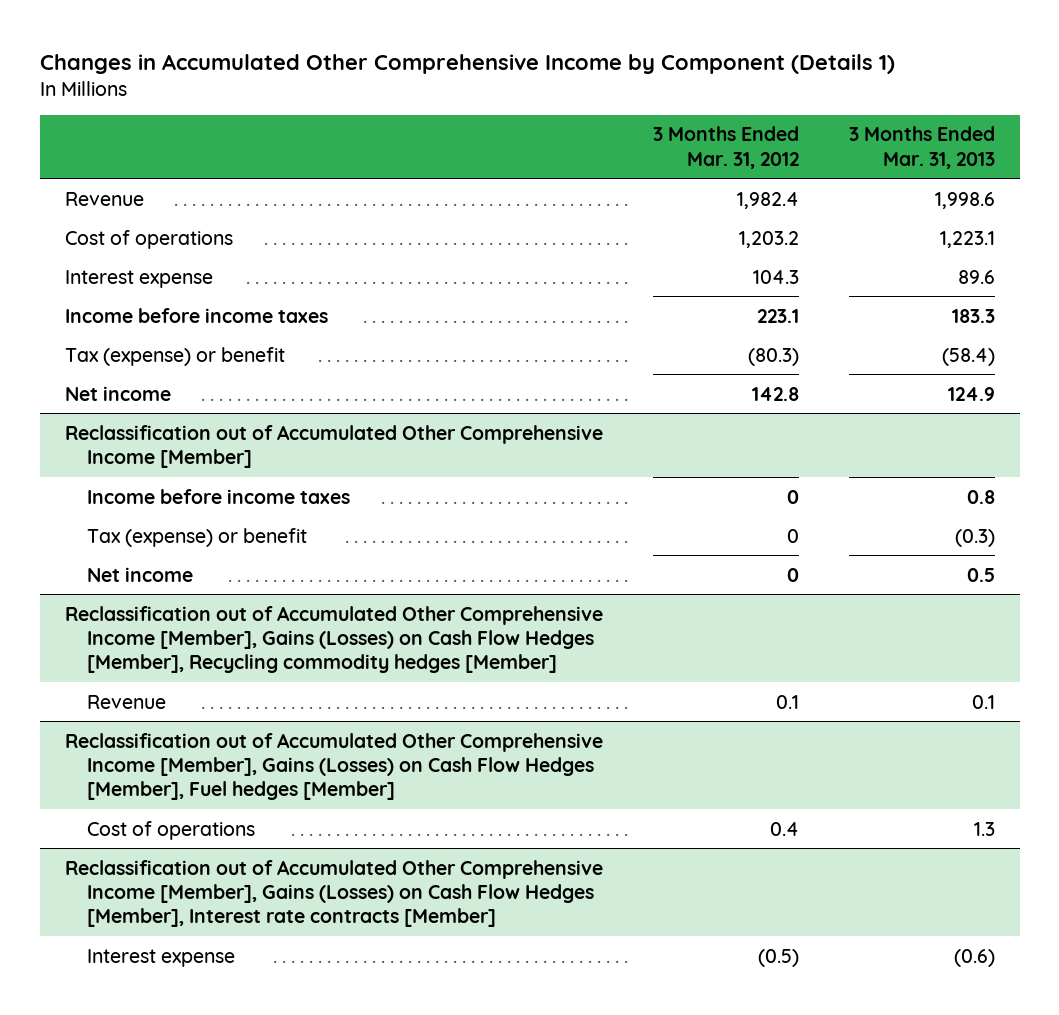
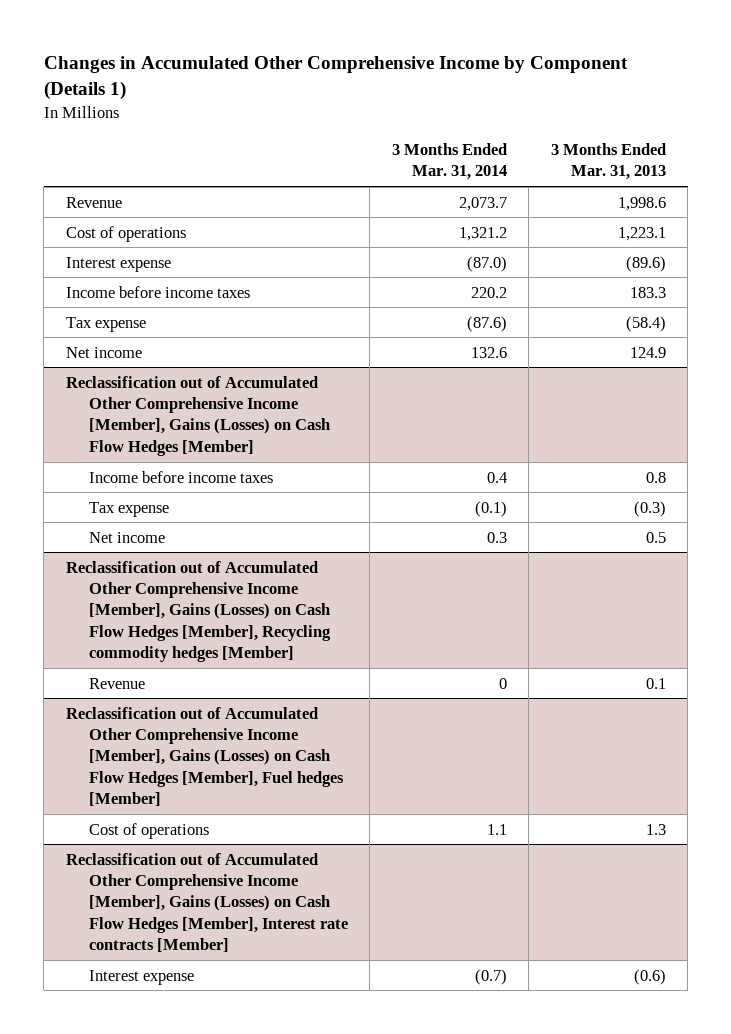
- | 3 Months Ended Mar. 31, 2012 | 3 Months Ended Mar. 31, 2013
+ | 3 Months Ended Mar. 31, 2014 | 3 Months Ended Mar. 31, 2013
- Interest expense | 104.3 | 89.6
+ Interest expense | (87.0) | (89.6)
- Tax (expense) or benefit | (80.3) | (58.4)
+ Tax expense | (87.6) | (58.4)
- Reclassification out of Accumulated Other Comprehensive Income [Member]
+ Reclassification out of Accumulated Other Comprehensive Income [Member], Gains (Losses) on Cash Flow Hedges [Member]
- Tax (expense) or benefit | 0 | (0.3)
+ Tax expense | (0.1) | (0.3)

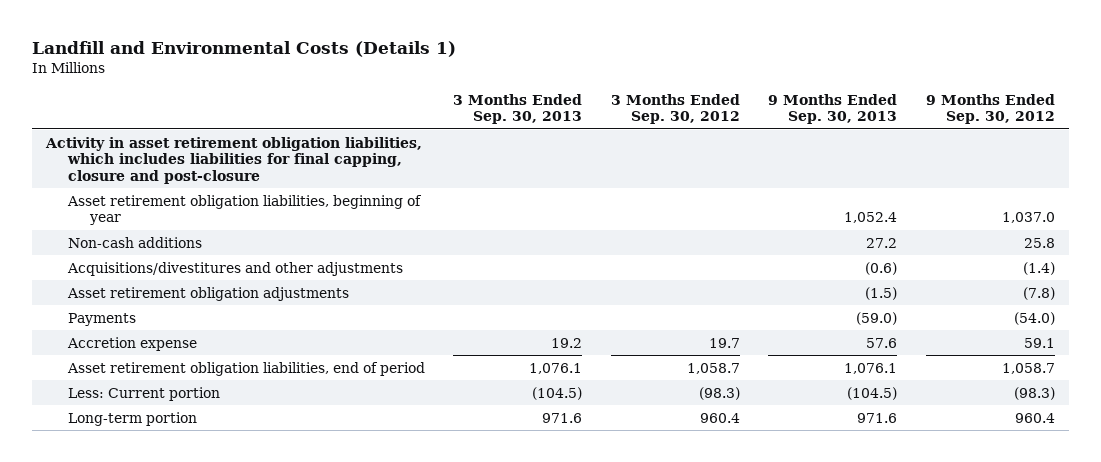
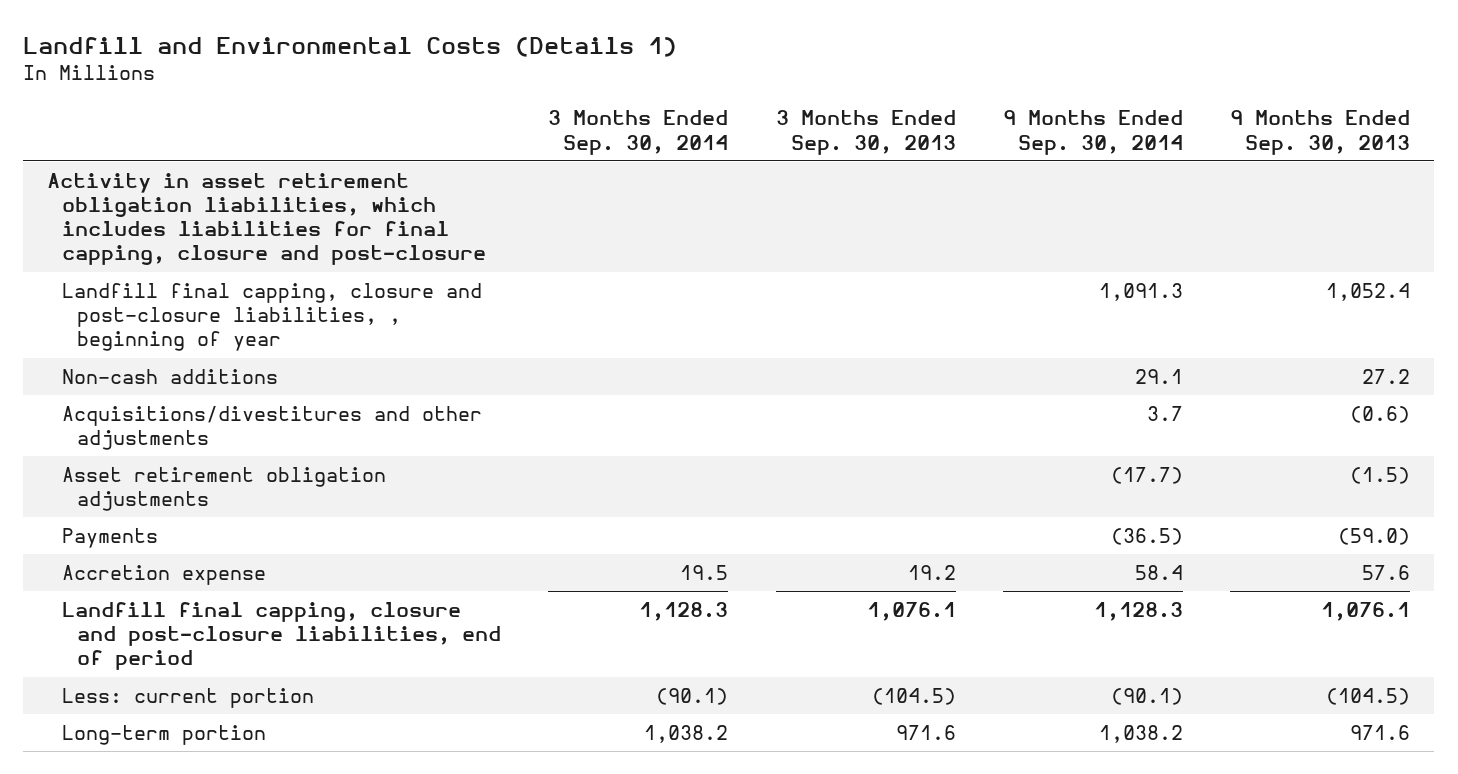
- | 3 Months Ended Sep. 30, 2013 | 3 Months Ended Sep. 30, 2012 | 9 Months Ended Sep. 30, 2013 | 9 Months Ended Sep. 30, 2012
+ | 3 Months Ended Sep. 30, 2014 | 3 Months Ended Sep. 30, 2013 | 9 Months Ended Sep. 30, 2014 | 9 Months Ended Sep. 30, 2013
- Asset retirement obligation liabilities, beginning of year | | | 1,052.4 | 1,037.0
+ Landfill final capping, closure and post-closure liabilities, , beginning of year | | | 1,091.3 | 1,052.4
- Asset retirement obligation liabilities, end of period | 1,076.1 | 1,058.7 | 1,076.1 | 1,058.7
- Less: Current portion | (104.5) | (98.3) | (104.5) | (98.3)
+ Landfill final capping, closure and post-closure liabilities, end of period | 1,128.3 | 1,076.1 | 1,128.3 | 1,076.1
+ Less: current portion | (90.1) | (104.5) | (90.1) | (104.5)

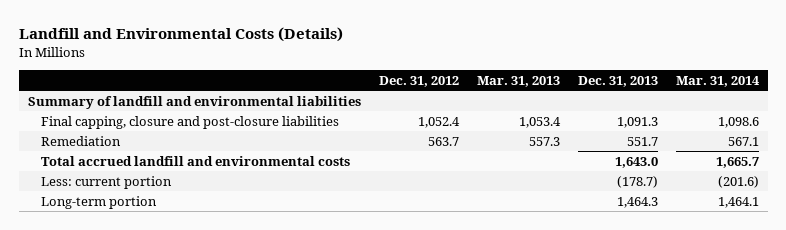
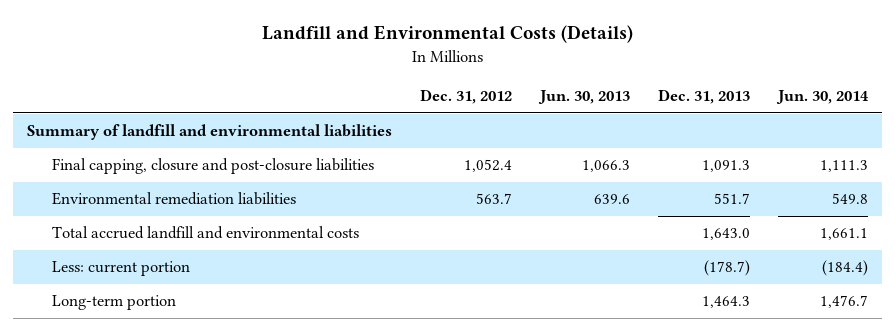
- | Dec. 31, 2012 | Mar. 31, 2013 | Dec. 31, 2013 | Mar. 31, 2014
+ | Dec. 31, 2012 | Jun. 30, 2013 | Dec. 31, 2013 | Jun. 30, 2014
- Remediation | 563.7 | 557.3 | 551.7 | 567.1
+ Environmental remediation liabilities | 563.7 | 639.6 | 551.7 | 549.8

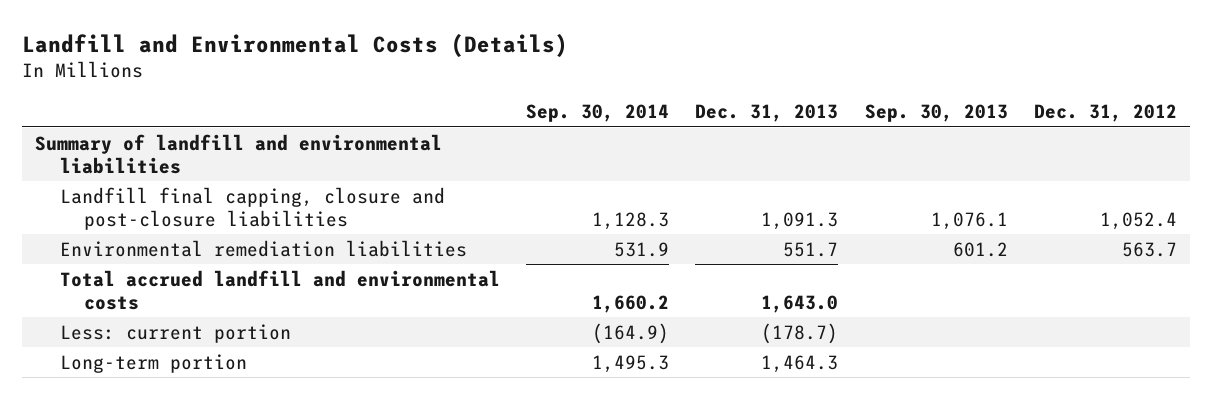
- | Dec. 31, 2012 | Jun. 30, 2013 | Dec. 31, 2013 | Jun. 30, 2014
+ | Sep. 30, 2014 | Dec. 31, 2013 | Sep. 30, 2013 | Dec. 31, 2012
- Final capping, closure and post-closure liabilities | 1,052.4 | 1,066.3 | 1,091.3 | 1,111.3
+ Landfill final capping, closure and post-closure liabilities | 1,128.3 | 1,091.3 | 1,076.1 | 1,052.4

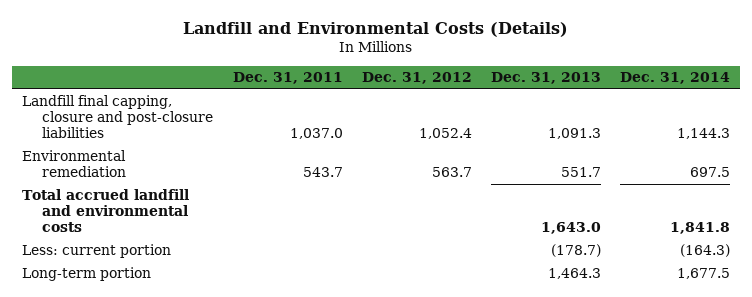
- | Sep. 30, 2014 | Dec. 31, 2013 | Sep. 30, 2013 | Dec. 31, 2012
+ | Dec. 31, 2011 | Dec. 31, 2012 | Dec. 31, 2013 | Dec. 31, 2014
- Summary of landfill and environmental liabilities
- Environmental remediation liabilities | 531.9 | 551.7 | 601.2 | 563.7
+ Environmental remediation | 543.7 | 563.7 | 551.7 | 697.5

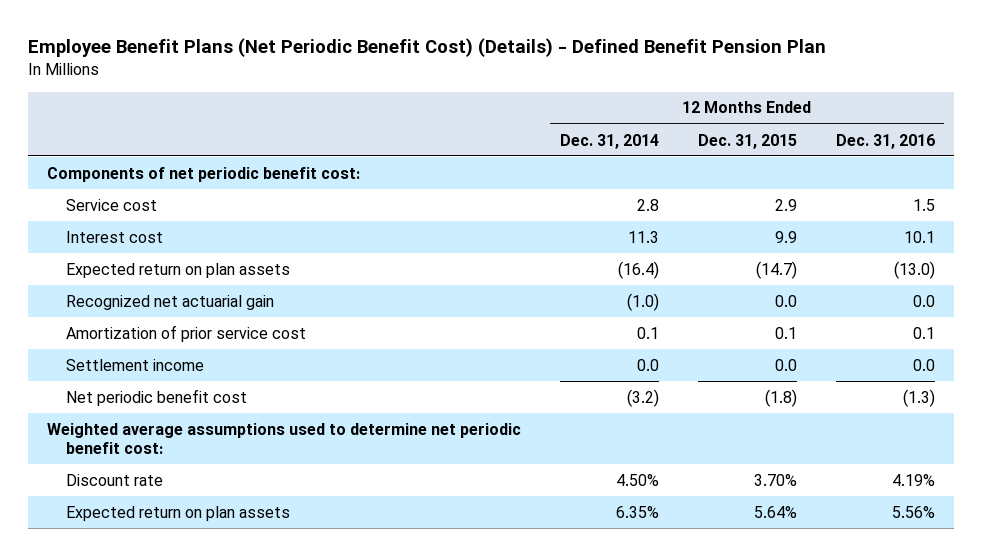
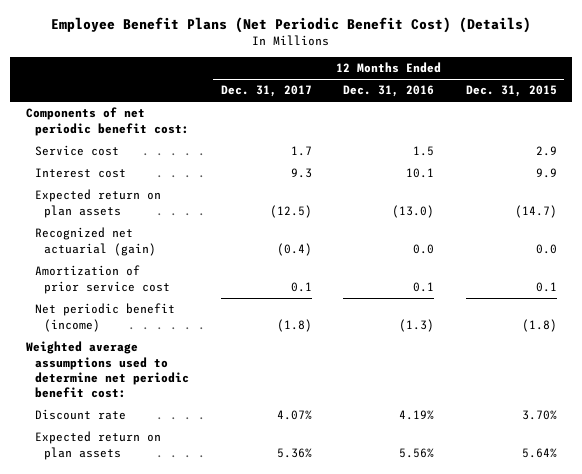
- Employee Benefit Plans (Net Periodic Benefit Cost) (Details) - Defined Benefit Pension Plan
+ Employee Benefit Plans (Net Periodic Benefit Cost) (Details)
- | 12 Months Ended Dec. 31, 2014 | 12 Months Ended Dec. 31, 2015 | 12 Months Ended Dec. 31, 2016
+ | 12 Months Ended Dec. 31, 2017 | 12 Months Ended Dec. 31, 2016 | 12 Months Ended Dec. 31, 2015
- Recognized net actuarial gain | (1.0) | 0.0 | 0.0
+ Recognized net actuarial (gain) | (0.4) | 0.0 | 0.0
- Settlement income | 0.0 | 0.0 | 0.0
- Net periodic benefit cost | (3.2) | (1.8) | (1.3)
+ Net periodic benefit (income) | (1.8) | (1.3) | (1.8)

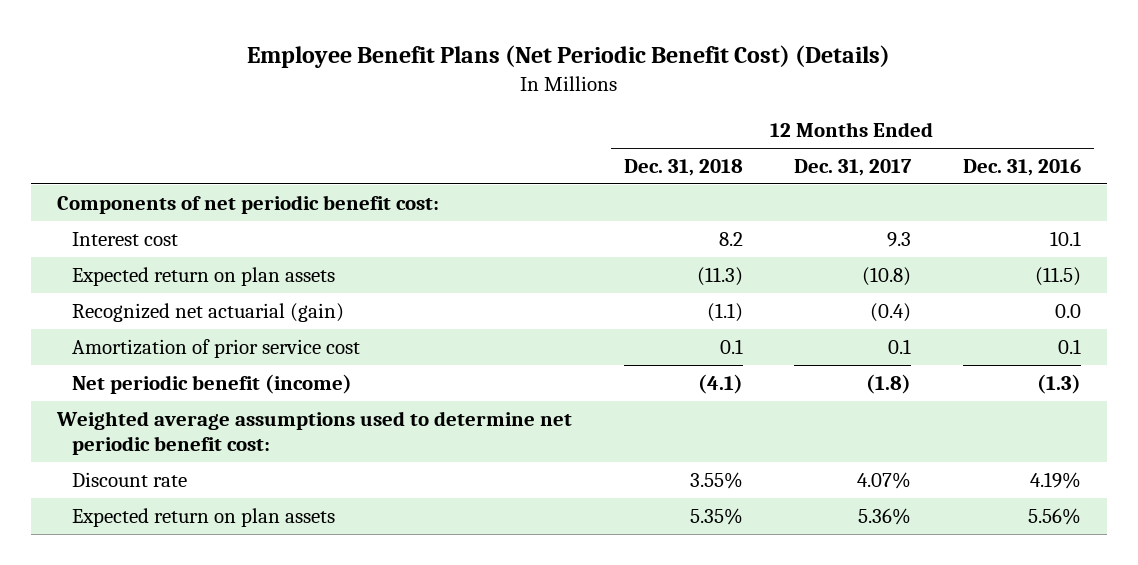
- | 12 Months Ended Dec. 31, 2017 | 12 Months Ended Dec. 31, 2016 | 12 Months Ended Dec. 31, 2015
+ | 12 Months Ended Dec. 31, 2018 | 12 Months Ended Dec. 31, 2017 | 12 Months Ended Dec. 31, 2016
- Service cost | 1.7 | 1.5 | 2.9
- Expected return on plan assets | (12.5) | (13.0) | (14.7)
+ Expected return on plan assets | (11.3) | (10.8) | (11.5)

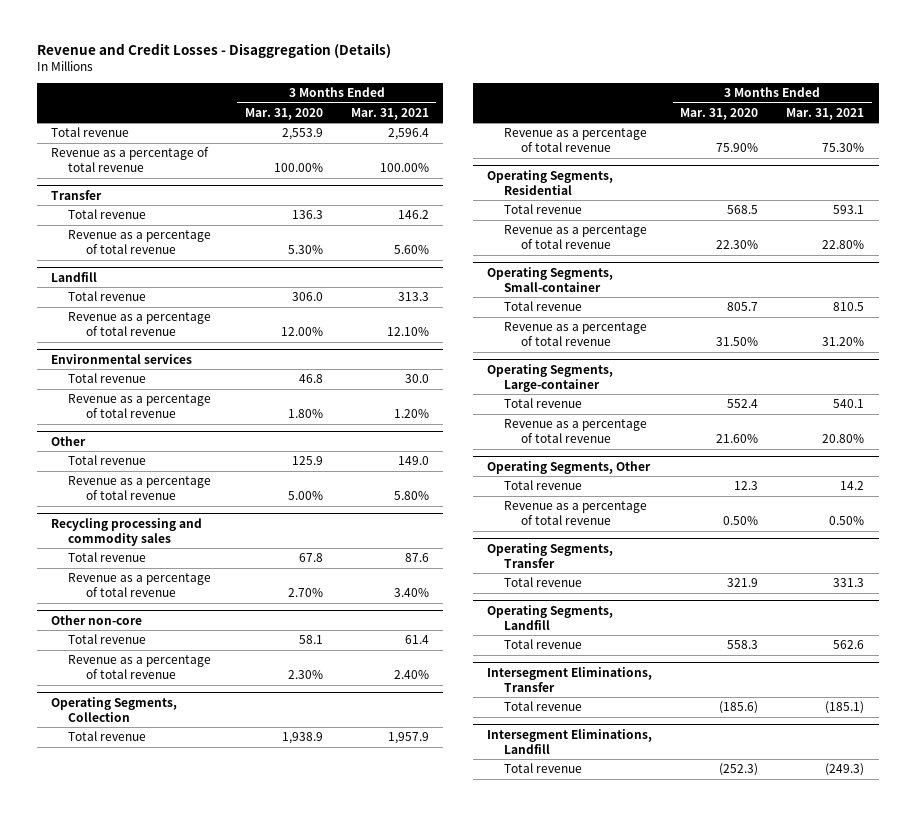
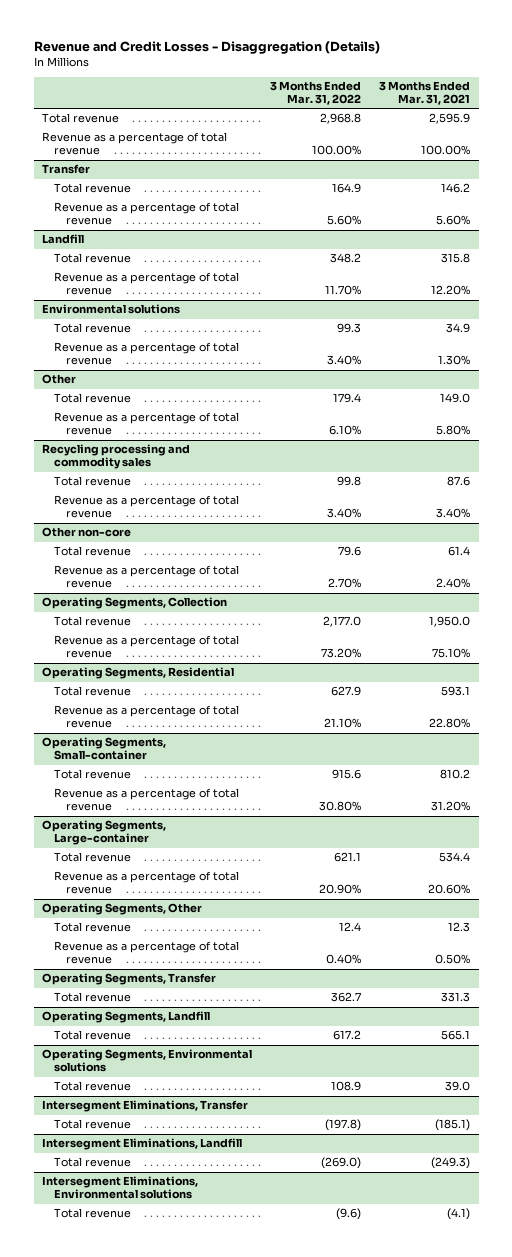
- | 3 Months Ended Mar. 31, 2020 | 3 Months Ended Mar. 31, 2021
+ | 3 Months Ended Mar. 31, 2022 | 3 Months Ended Mar. 31, 2021
- Total revenue | 2,553.9 | 2,596.4
+ Total revenue | 2,968.8 | 2,595.9
@ Landfill
- Total revenue | 306.0 | 313.3
- Revenue as a percentage of total revenue | 12.00% | 12.10%
- Environmental services
- Total revenue | 46.8 | 30.0
- Revenue as a percentage of total revenue | 1.80% | 1.20%
@ Landfill
+ Total revenue | 348.2 | 315.8
+ Revenue as a percentage of total revenue | 11.70% | 12.20%
+ Environmental solutions
+ Total revenue | 99.3 | 34.9
+ Revenue as a percentage of total revenue | 3.40% | 1.30%
@ Operating Segments, Collection
- Total revenue | 1,938.9 | 1,957.9
- Revenue as a percentage of total revenue | 75.90% | 75.30%
+ Total revenue | 2,177.0 | 1,950.0
+ Revenue as a percentage of total revenue | 73.20% | 75.10%
@ Operating Segments, Small-container
- Total revenue | 805.7 | 810.5
+ Total revenue | 915.6 | 810.2
@ Operating Segments, Large-container
- Total revenue | 552.4 | 540.1
- Revenue as a percentage of total revenue | 21.60% | 20.80%
+ Total revenue | 621.1 | 534.4
+ Revenue as a percentage of total revenue | 20.90% | 20.60%
@ Operating Segments, Other
- Total revenue | 12.3 | 14.2
+ Total revenue | 12.4 | 12.3
@ Operating Segments, Landfill
- Total revenue | 558.3 | 562.6
+ Total revenue | 617.2 | 565.1
+ Operating Segments, Environmental solutions
+ Total revenue | 108.9 | 39.0
+ Intersegment Eliminations, Environmental solutions
+ Total revenue | (9.6) | (4.1)

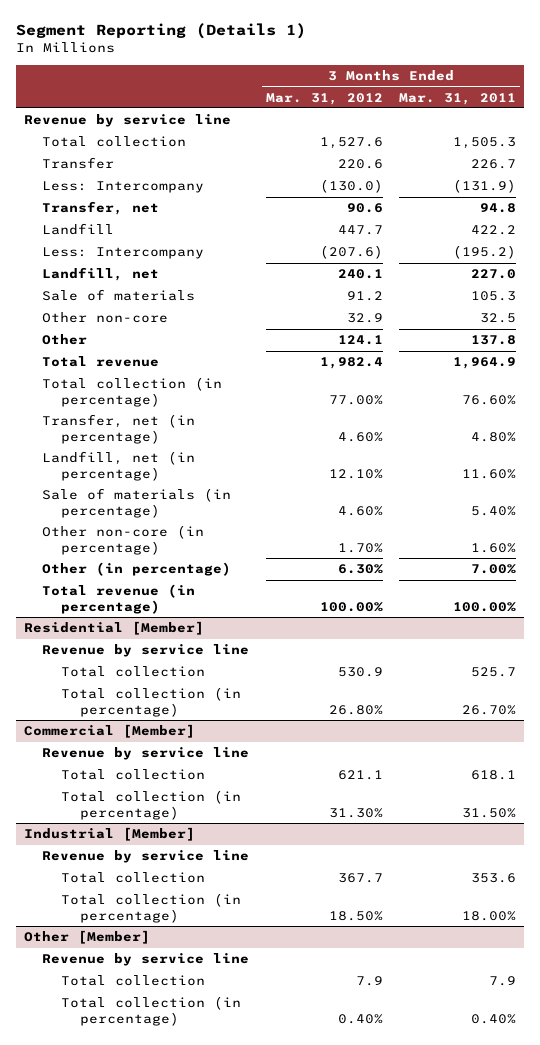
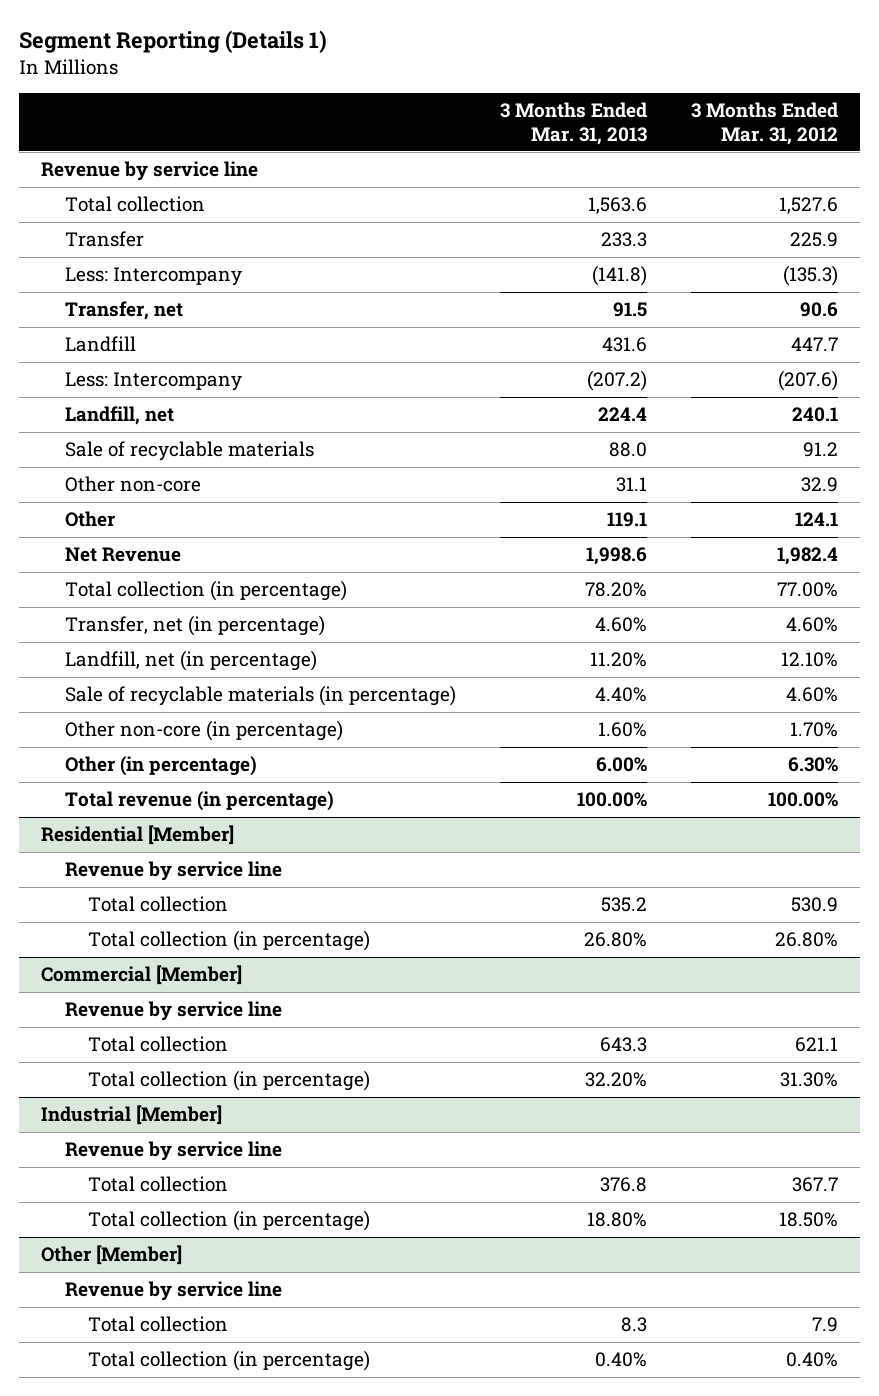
- | 3 Months Ended Mar. 31, 2012 | 3 Months Ended Mar. 31, 2011
+ | 3 Months Ended Mar. 31, 2013 | 3 Months Ended Mar. 31, 2012
- Transfer | 220.6 | 226.7
- Less: Intercompany | (130.0) | (131.9)
+ Transfer | 233.3 | 225.9
+ Less: Intercompany | (141.8) | (135.3)
- Sale of materials | 91.2 | 105.3
+ Sale of recyclable materials | 88.0 | 91.2
- Total revenue | 1,982.4 | 1,964.9
+ Net Revenue | 1,998.6 | 1,982.4
- Sale of materials (in percentage) | 4.60% | 5.40%
+ Sale of recyclable materials (in percentage) | 4.40% | 4.60%

